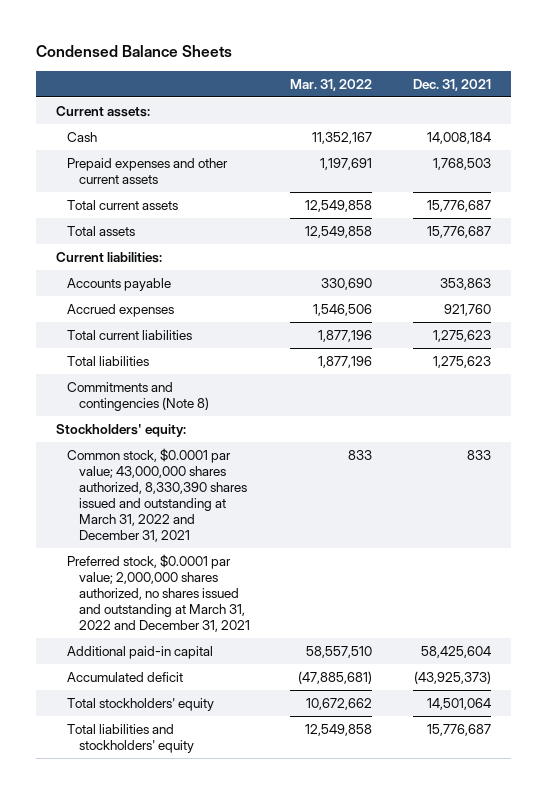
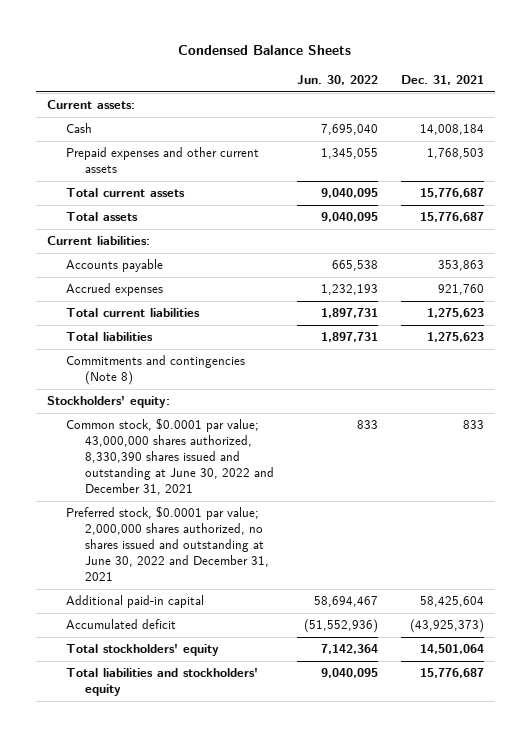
- | Mar. 31, 2022 | Dec. 31, 2021
+ | Jun. 30, 2022 | Dec. 31, 2021
- Common stock, $0.0001 par value; 43,000,000 shares authorized, 8,330,390 shares issued and outstanding at March 31, 2022 and December 31, 2021 | 833 | 833
- Preferred stock, $0.0001 par value; 2,000,000 shares authorized, no shares issued and outstanding at March 31, 2022 and December 31, 2021
+ Common stock, $0.0001 par value; 43,000,000 shares authorized, 8,330,390 shares issued and outstanding at June 30, 2022 and December 31, 2021 | 833 | 833
+ Preferred stock, $0.0001 par value; 2,000,000 shares authorized, no shares issued and outstanding at June 30, 2022 and December 31, 2021

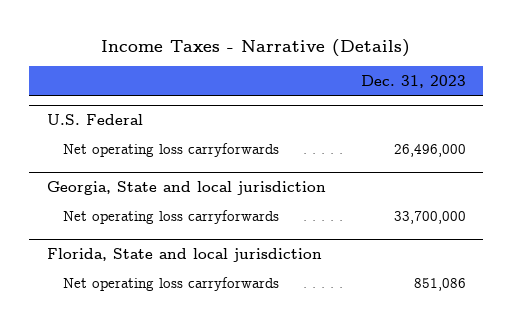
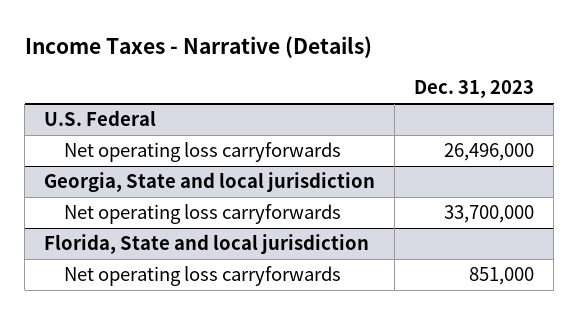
@ Florida, State and local jurisdiction
- Net operating loss carryforwards | 851,086
+ Net operating loss carryforwards | 851,000

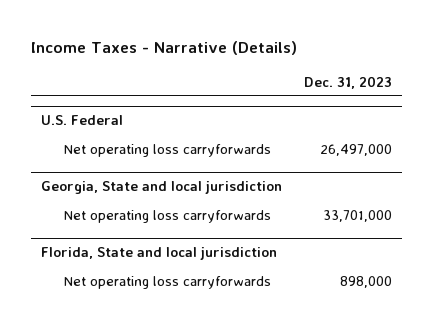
@ U.S. Federal
- Net operating loss carryforwards | 26,496,000
+ Net operating loss carryforwards | 26,497,000
@ Georgia, State and local jurisdiction
- Net operating loss carryforwards | 33,700,000
+ Net operating loss carryforwards | 33,701,000
@ Florida, State and local jurisdiction
- Net operating loss carryforwards | 851,000
+ Net operating loss carryforwards | 898,000

